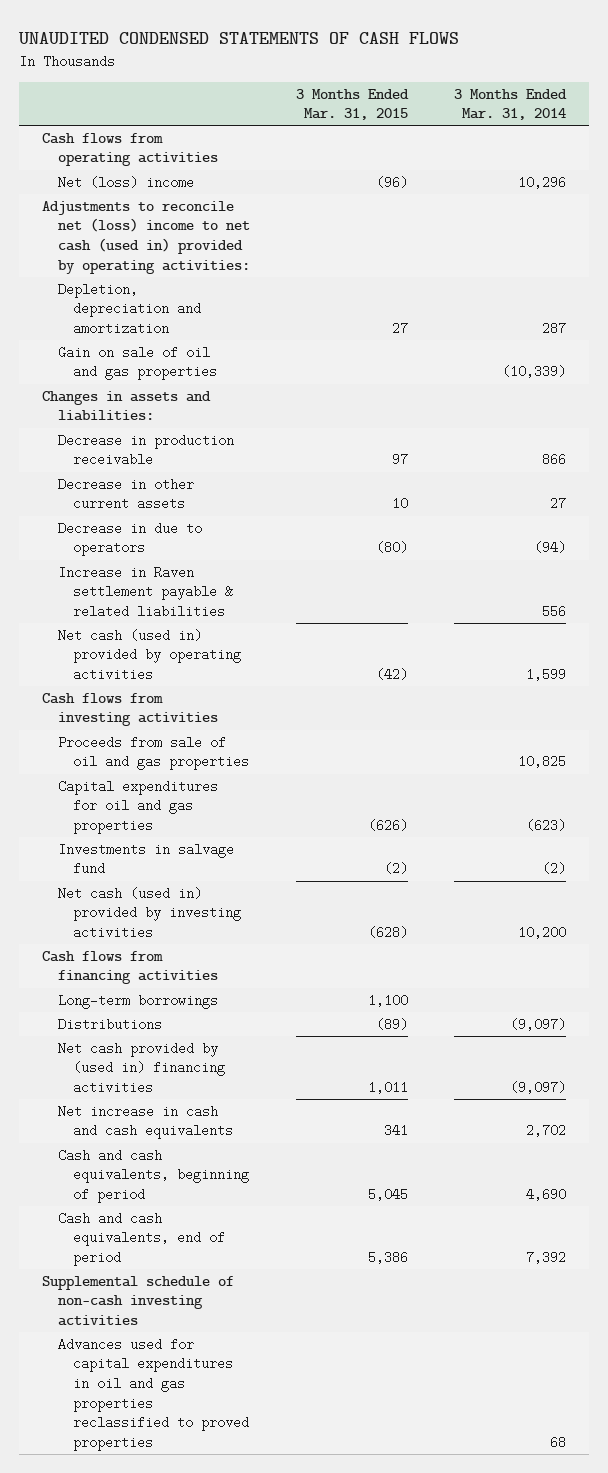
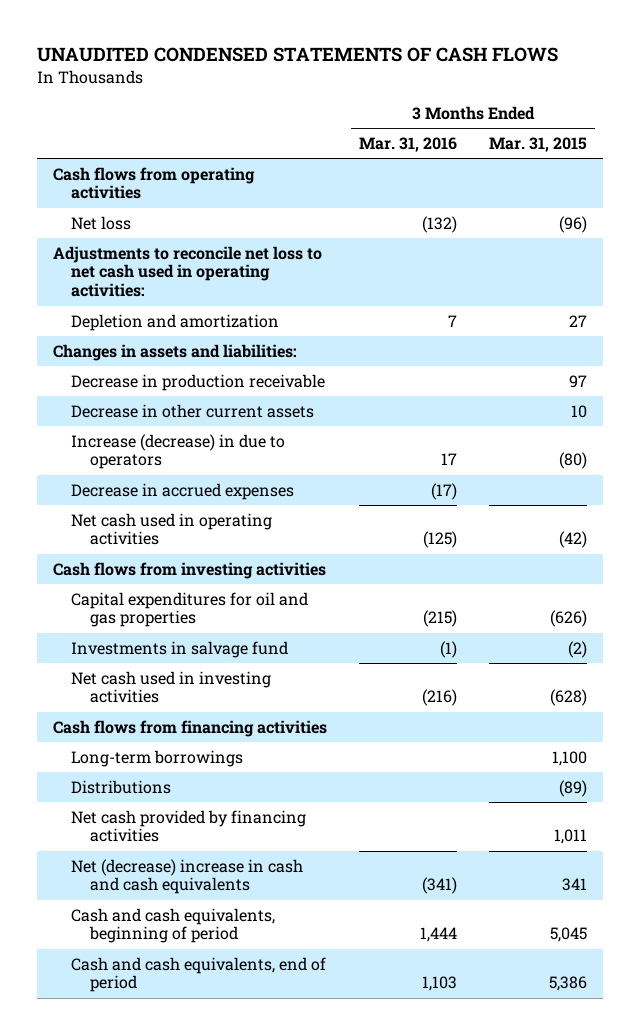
- | 3 Months Ended Mar. 31, 2015 | 3 Months Ended Mar. 31, 2014
+ | 3 Months Ended Mar. 31, 2016 | 3 Months Ended Mar. 31, 2015
- Net (loss) income | (96) | 10,296
- Adjustments to reconcile net (loss) income to net cash (used in) provided by operating activities:
- Depletion, depreciation and amortization | 27 | 287
- Gain on sale of oil and gas properties | | (10,339)
+ Net loss | (132) | (96)
+ Adjustments to reconcile net loss to net cash used in operating activities:
+ Depletion and amortization | 7 | 27
- Decrease in due to operators | (80) | (94)
- Increase in Raven settlement payable & related liabilities | | 556
- Net cash (used in) provided by operating activities | (42) | 1,599
+ Increase (decrease) in due to operators | 17 | (80)
+ Decrease in accrued expenses | (17) |
+ Net cash used in operating activities | (125) | (42)
- Proceeds from sale of oil and gas properties | | 10,825
- Net cash (used in) provided by investing activities | (628) | 10,200
+ Net cash used in investing activities | (216) | (628)
- Net cash provided by (used in) financing activities | 1,011 | (9,097)
- Net increase in cash and cash equivalents | 341 | 2,702
+ Net cash provided by financing activities | | 1,011
+ Net (decrease) increase in cash and cash equivalents | (341) | 341
- Supplemental schedule of non-cash investing activities
- Advances used for capital expenditures in oil and gas properties reclassified to proved properties | | 68

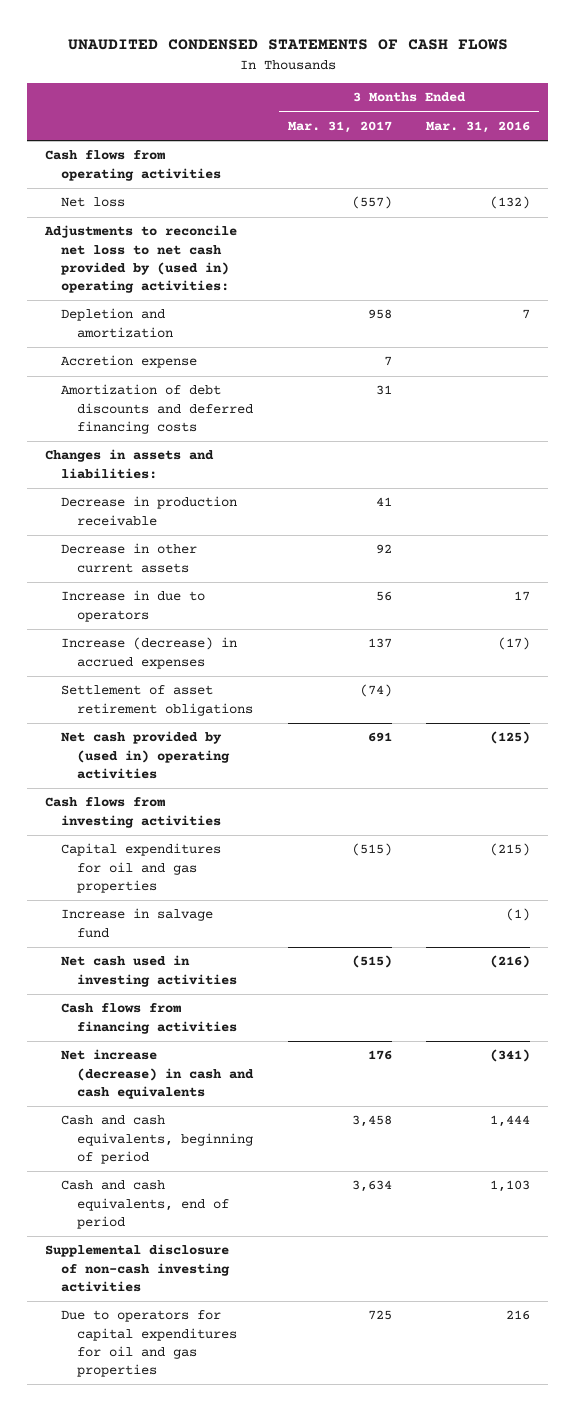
- | 3 Months Ended Mar. 31, 2016 | 3 Months Ended Mar. 31, 2015
+ | 3 Months Ended Mar. 31, 2017 | 3 Months Ended Mar. 31, 2016
- Adjustments to reconcile net loss to net cash used in operating activities:
+ Adjustments to reconcile net loss to net cash provided by (used in) operating activities:
+ Accretion expense | 7 |
+ Amortization of debt discounts and deferred financing costs | 31 |
- Increase (decrease) in due to operators | 17 | (80)
- Decrease in accrued expenses | (17) |
- Net cash used in operating activities | (125) | (42)
+ Increase in due to operators | 56 | 17
+ Increase (decrease) in accrued expenses | 137 | (17)
+ Settlement of asset retirement obligations | (74) |
+ Net cash provided by (used in) operating activities | 691 | (125)
- Investments in salvage fund | (1) | (2)
+ Increase in salvage fund | | (1)
- Long-term borrowings | | 1,100
- Distributions | | (89)
- Net cash provided by financing activities | | 1,011
- Net (decrease) increase in cash and cash equivalents | (341) | 341
+ Net increase (decrease) in cash and cash equivalents | 176 | (341)
+ Supplemental disclosure of non-cash investing activities
+ Due to operators for capital expenditures for oil and gas properties | 725 | 216

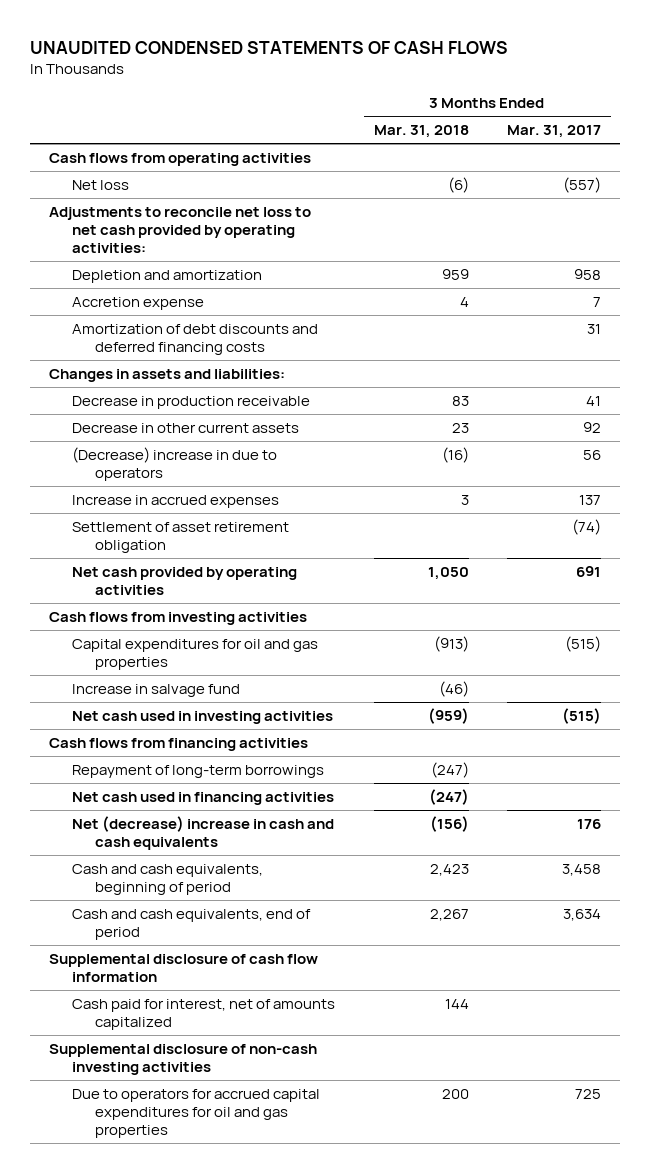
- | 3 Months Ended Mar. 31, 2017 | 3 Months Ended Mar. 31, 2016
+ | 3 Months Ended Mar. 31, 2018 | 3 Months Ended Mar. 31, 2017
- Adjustments to reconcile net loss to net cash provided by (used in) operating activities:
+ Adjustments to reconcile net loss to net cash provided by operating activities:
- Increase in due to operators | 56 | 17
- Increase (decrease) in accrued expenses | 137 | (17)
- Settlement of asset retirement obligations | (74) |
- Net cash provided by (used in) operating activities | 691 | (125)
+ (Decrease) increase in due to operators | (16) | 56
+ Increase in accrued expenses | 3 | 137
+ Settlement of asset retirement obligation | | (74)
+ Net cash provided by operating activities | 1,050 | 691
- Net increase (decrease) in cash and cash equivalents | 176 | (341)
+ Repayment of long-term borrowings | (247) |
+ Net cash used in financing activities | (247) |
+ Net (decrease) increase in cash and cash equivalents | (156) | 176
+ Supplemental disclosure of cash flow information
+ Cash paid for interest, net of amounts capitalized | 144 |
- Due to operators for capital expenditures for oil and gas properties | 725 | 216
+ Due to operators for accrued capital expenditures for oil and gas properties | 200 | 725

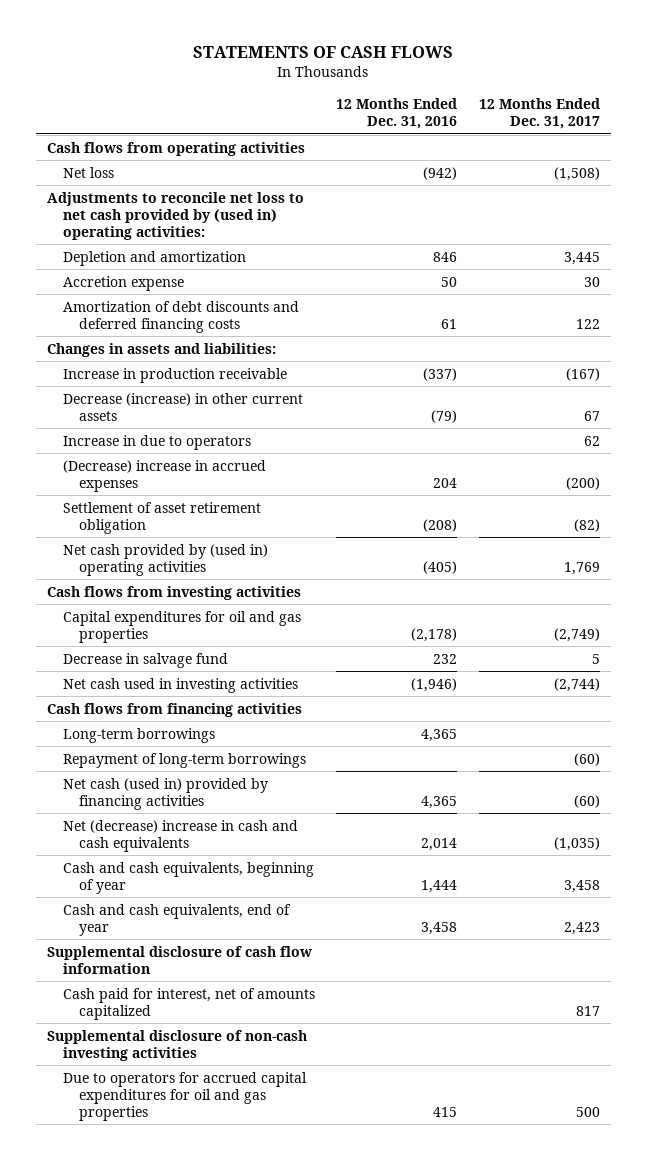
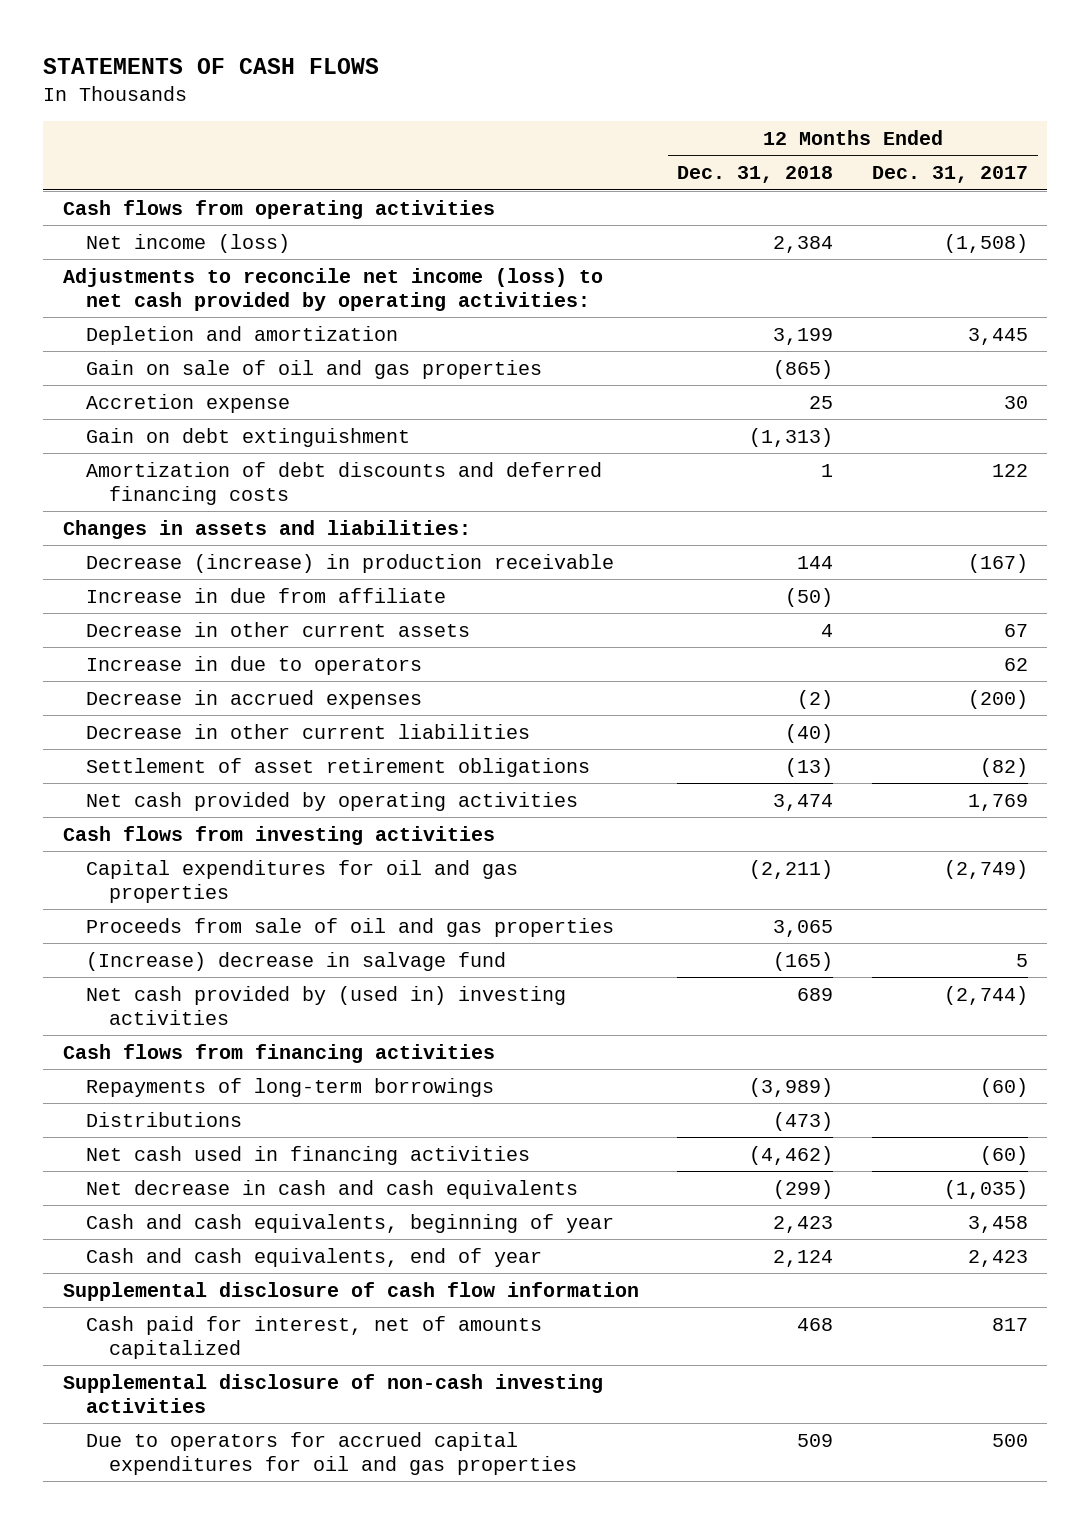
- | 12 Months Ended Dec. 31, 2016 | 12 Months Ended Dec. 31, 2017
+ | 12 Months Ended Dec. 31, 2018 | 12 Months Ended Dec. 31, 2017
- Net loss | (942) | (1,508)
- Adjustments to reconcile net loss to net cash provided by (used in) operating activities:
+ Net income (loss) | 2,384 | (1,508)
+ Adjustments to reconcile net income (loss) to net cash provided by operating activities:
+ Gain on sale of oil and gas properties | (865) |
+ Gain on debt extinguishment | (1,313) |
- Increase in production receivable | (337) | (167)
- Decrease (increase) in other current assets | (79) | 67
+ Decrease (increase) in production receivable | 144 | (167)
+ Increase in due from affiliate | (50) |
+ Decrease in other current assets | 4 | 67
- (Decrease) increase in accrued expenses | 204 | (200)
- Settlement of asset retirement obligation | (208) | (82)
- Net cash provided by (used in) operating activities | (405) | 1,769
+ Decrease in accrued expenses | (2) | (200)
+ Decrease in other current liabilities | (40) |
+ Settlement of asset retirement obligations | (13) | (82)
+ Net cash provided by operating activities | 3,474 | 1,769
- Decrease in salvage fund | 232 | 5
- Net cash used in investing activities | (1,946) | (2,744)
+ Proceeds from sale of oil and gas properties | 3,065 |
+ (Increase) decrease in salvage fund | (165) | 5
+ Net cash provided by (used in) investing activities | 689 | (2,744)
- Long-term borrowings | 4,365 |
- Repayment of long-term borrowings | | (60)
- Net cash (used in) provided by financing activities | 4,365 | (60)
- Net (decrease) increase in cash and cash equivalents | 2,014 | (1,035)
+ Repayments of long-term borrowings | (3,989) | (60)
+ Distributions | (473) |
+ Net cash used in financing activities | (4,462) | (60)
+ Net decrease in cash and cash equivalents | (299) | (1,035)

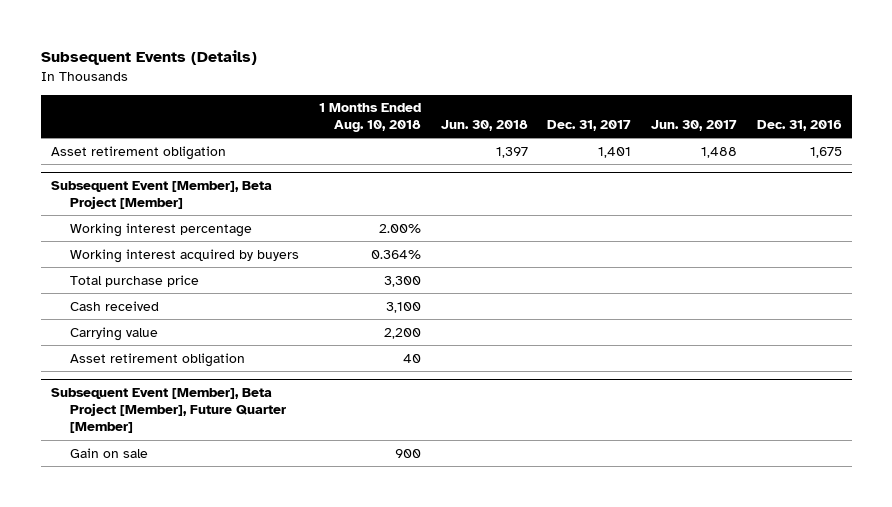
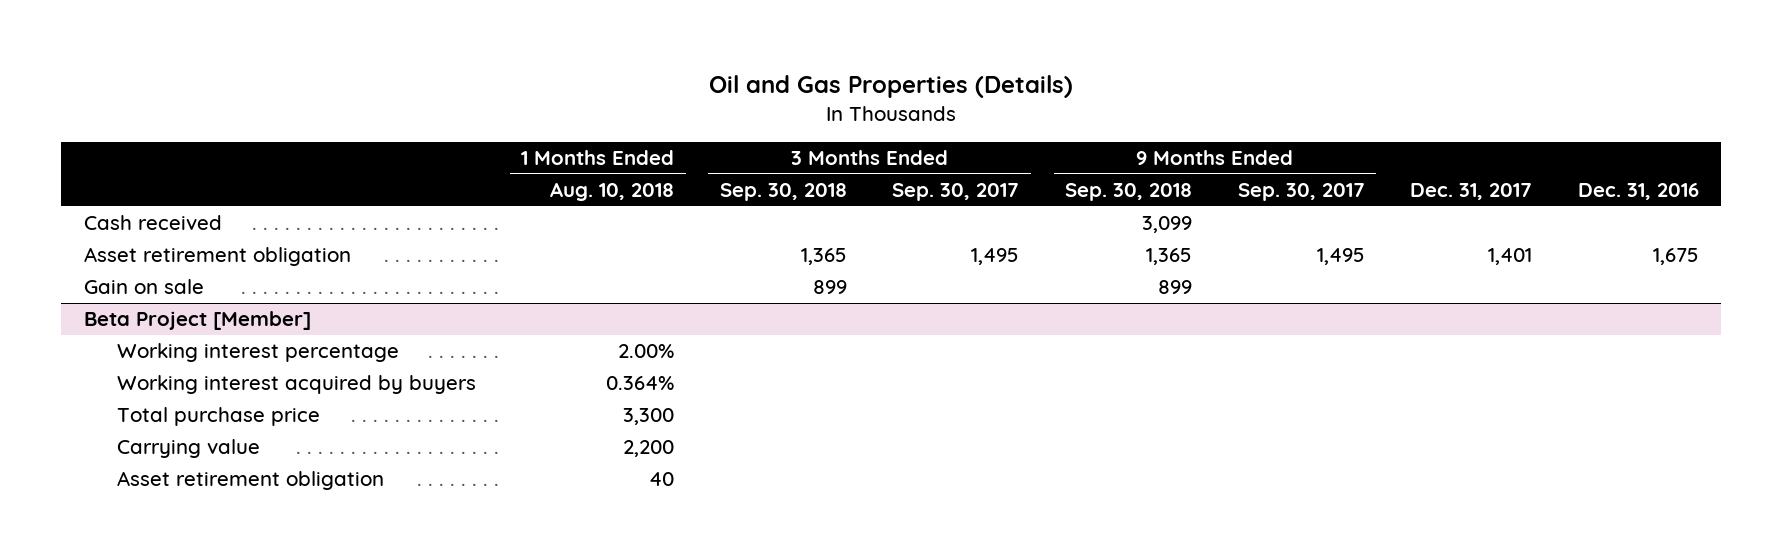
- Subsequent Events (Details)
+ Oil and Gas Properties (Details)
- | 1 Months Ended Aug. 10, 2018 | Jun. 30, 2018 | Dec. 31, 2017 | Jun. 30, 2017 | Dec. 31, 2016
+ | 1 Months Ended Aug. 10, 2018 | 3 Months Ended Sep. 30, 2018 | 3 Months Ended Sep. 30, 2017 | 9 Months Ended Sep. 30, 2018 | 9 Months Ended Sep. 30, 2017 | Dec. 31, 2017 | Dec. 31, 2016
+ Cash received | | | | 3,099 | | |
- Subsequent Event [Member], Beta Project [Member]
+ Gain on sale | | 899 | | 899 | | |
+ Beta Project [Member]
- Cash received | 3,100 | | | |
- Subsequent Event [Member], Beta Project [Member], Future Quarter [Member]
- Gain on sale | 900 | | | |

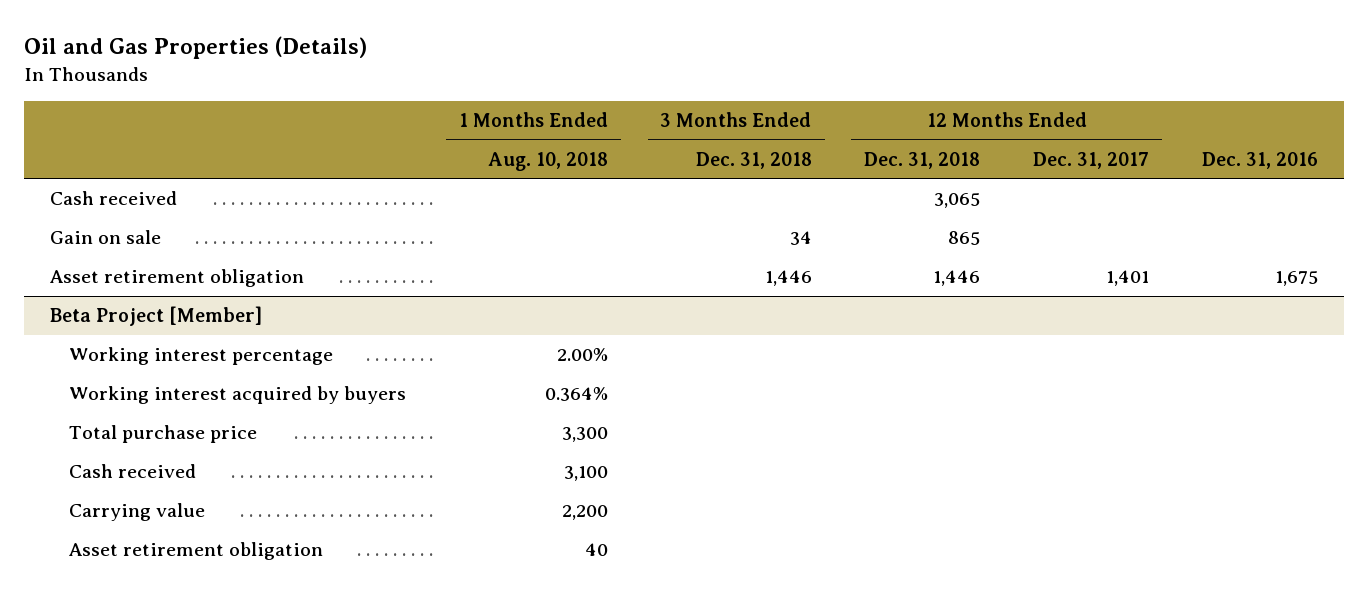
- | 1 Months Ended Aug. 10, 2018 | 3 Months Ended Sep. 30, 2018 | 3 Months Ended Sep. 30, 2017 | 9 Months Ended Sep. 30, 2018 | 9 Months Ended Sep. 30, 2017 | Dec. 31, 2017 | Dec. 31, 2016
+ | 1 Months Ended Aug. 10, 2018 | 3 Months Ended Dec. 31, 2018 | 12 Months Ended Dec. 31, 2018 | 12 Months Ended Dec. 31, 2017 | Dec. 31, 2016
moved down: Asset retirement obligation | | 1,446 | 1,446 | 1,401 | 1,675
@ Beta Project [Member]
+ Cash received | 3,100 | | | |

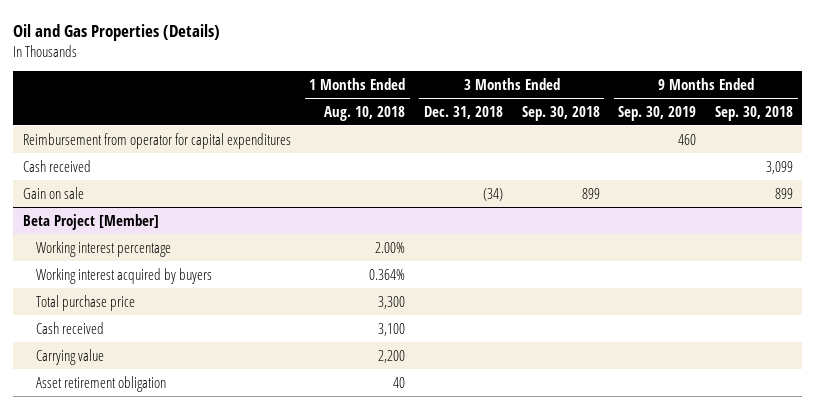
- | 1 Months Ended Aug. 10, 2018 | 3 Months Ended Dec. 31, 2018 | 12 Months Ended Dec. 31, 2018 | 12 Months Ended Dec. 31, 2017 | Dec. 31, 2016
+ | 1 Months Ended Aug. 10, 2018 | 3 Months Ended Dec. 31, 2018 | 3 Months Ended Sep. 30, 2018 | 9 Months Ended Sep. 30, 2019 | 9 Months Ended Sep. 30, 2018
+ Reimbursement from operator for capital expenditures | | | | 460 |
- Gain on sale | | 34 | 865 | |
- Asset retirement obligation | | 1,446 | 1,446 | 1,401 | 1,675
+ Gain on sale | | (34) | 899 | | 899

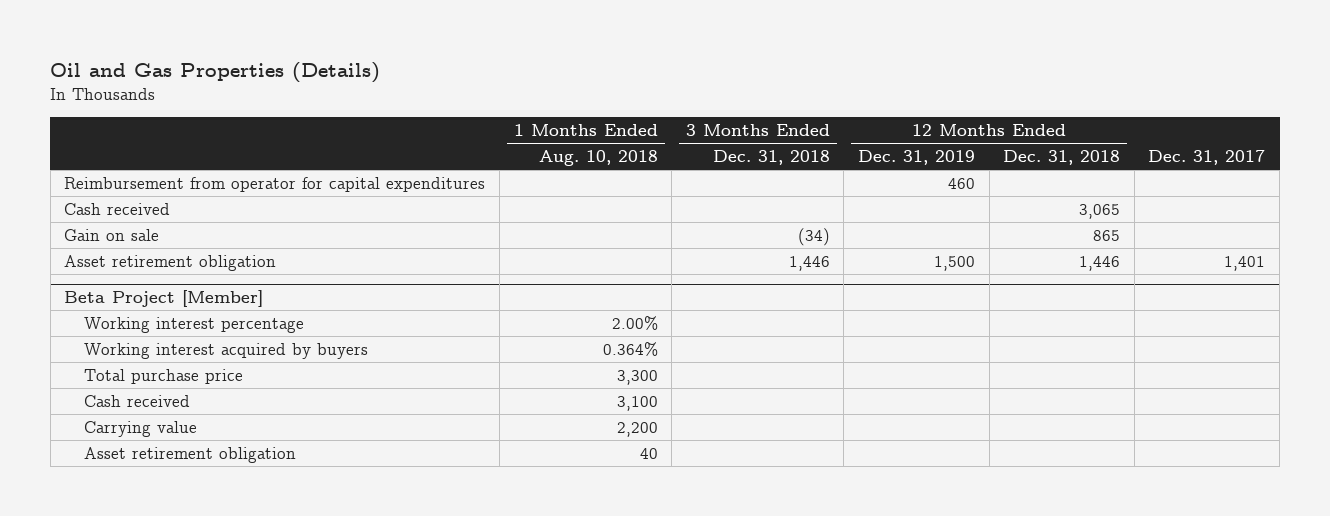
- | 1 Months Ended Aug. 10, 2018 | 3 Months Ended Dec. 31, 2018 | 3 Months Ended Sep. 30, 2018 | 9 Months Ended Sep. 30, 2019 | 9 Months Ended Sep. 30, 2018
+ | 1 Months Ended Aug. 10, 2018 | 3 Months Ended Dec. 31, 2018 | 12 Months Ended Dec. 31, 2019 | 12 Months Ended Dec. 31, 2018 | Dec. 31, 2017
+ Asset retirement obligation | | 1,446 | 1,500 | 1,446 | 1,401

